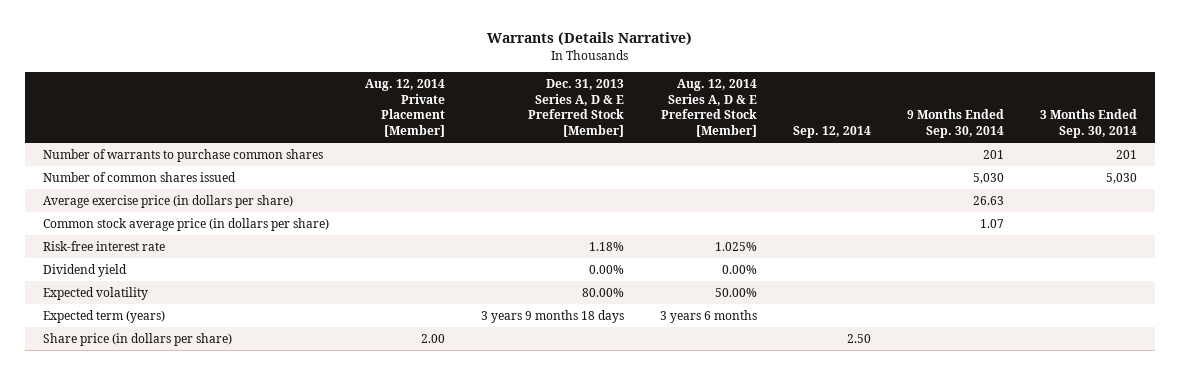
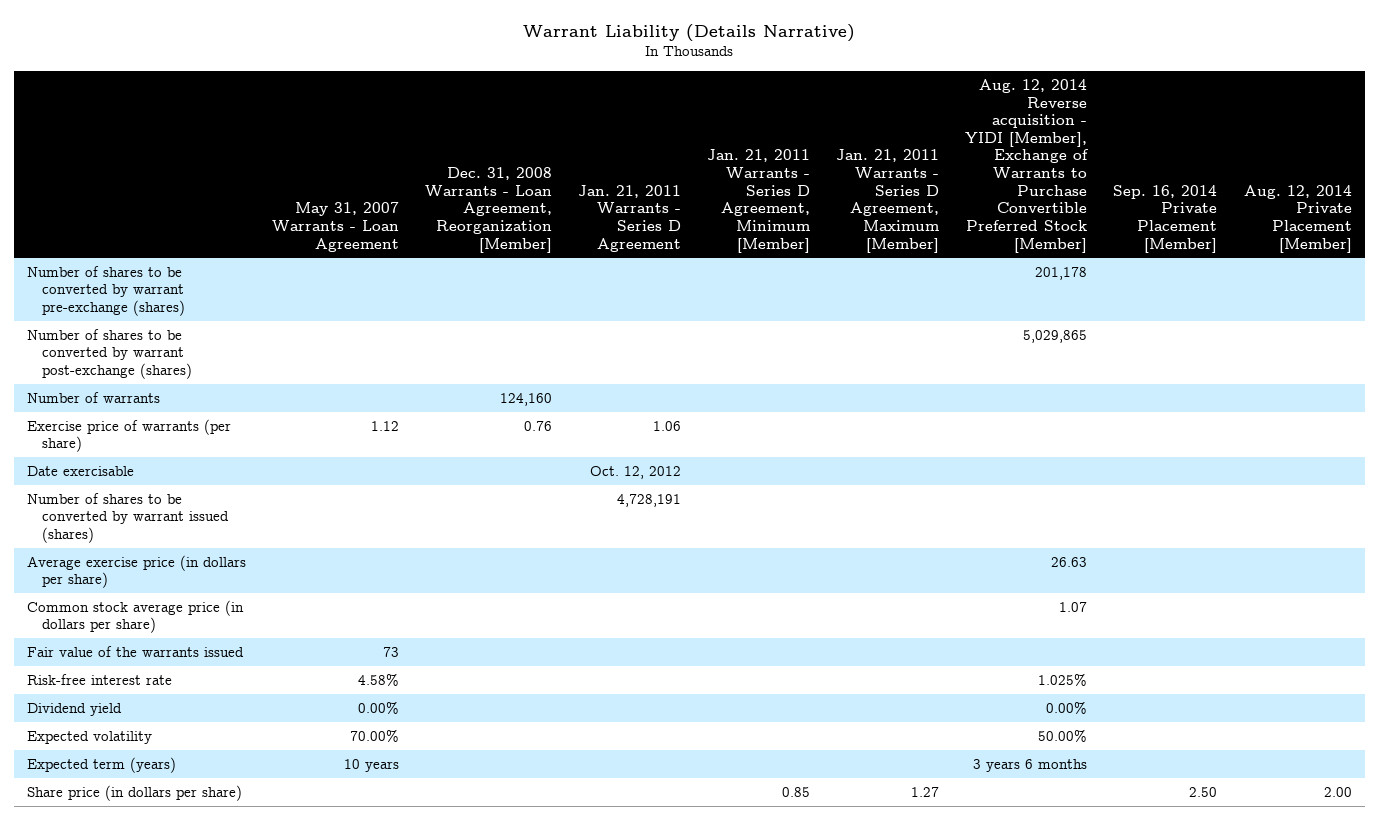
- Warrants (Details Narrative)
+ Warrant Liability (Details Narrative)
- | Aug. 12, 2014 Private Placement [Member] | Dec. 31, 2013 Series A, D & E Preferred Stock [Member] | Aug. 12, 2014 Series A, D & E Preferred Stock [Member] | Sep. 12, 2014 | 9 Months Ended Sep. 30, 2014 | 3 Months Ended Sep. 30, 2014
+ | May 31, 2007 Warrants - Loan Agreement | Dec. 31, 2008 Warrants - Loan Agreement, Reorganization [Member] | Jan. 21, 2011 Warrants - Series D Agreement | Jan. 21, 2011 Warrants - Series D Agreement, Minimum [Member] | Jan. 21, 2011 Warrants - Series D Agreement, Maximum [Member] | Aug. 12, 2014 Reverse acquisition - YIDI [Member], Exchange of Warrants to Purchase Convertible Preferred Stock [Member] | Sep. 16, 2014 Private Placement [Member] | Aug. 12, 2014 Private Placement [Member]
- Number of warrants to purchase common shares | | | | | 201 | 201
- Number of common shares issued | | | | | 5,030 | 5,030
+ Number of shares to be converted by warrant pre-exchange (shares) | | | | | | 201,178 | |
+ Number of shares to be converted by warrant post-exchange (shares) | | | | | | 5,029,865 | |
+ Number of warrants | | 124,160 | | | | | |
+ Exercise price of warrants (per share) | 1.12 | 0.76 | 1.06 | | | | |
+ Date exercisable | | | Oct. 12, 2012 | | | | |
+ Number of shares to be converted by warrant issued (shares) | | | 4,728,191 | | | | |
+ Fair value of the warrants issued | 73 | | | | | | |

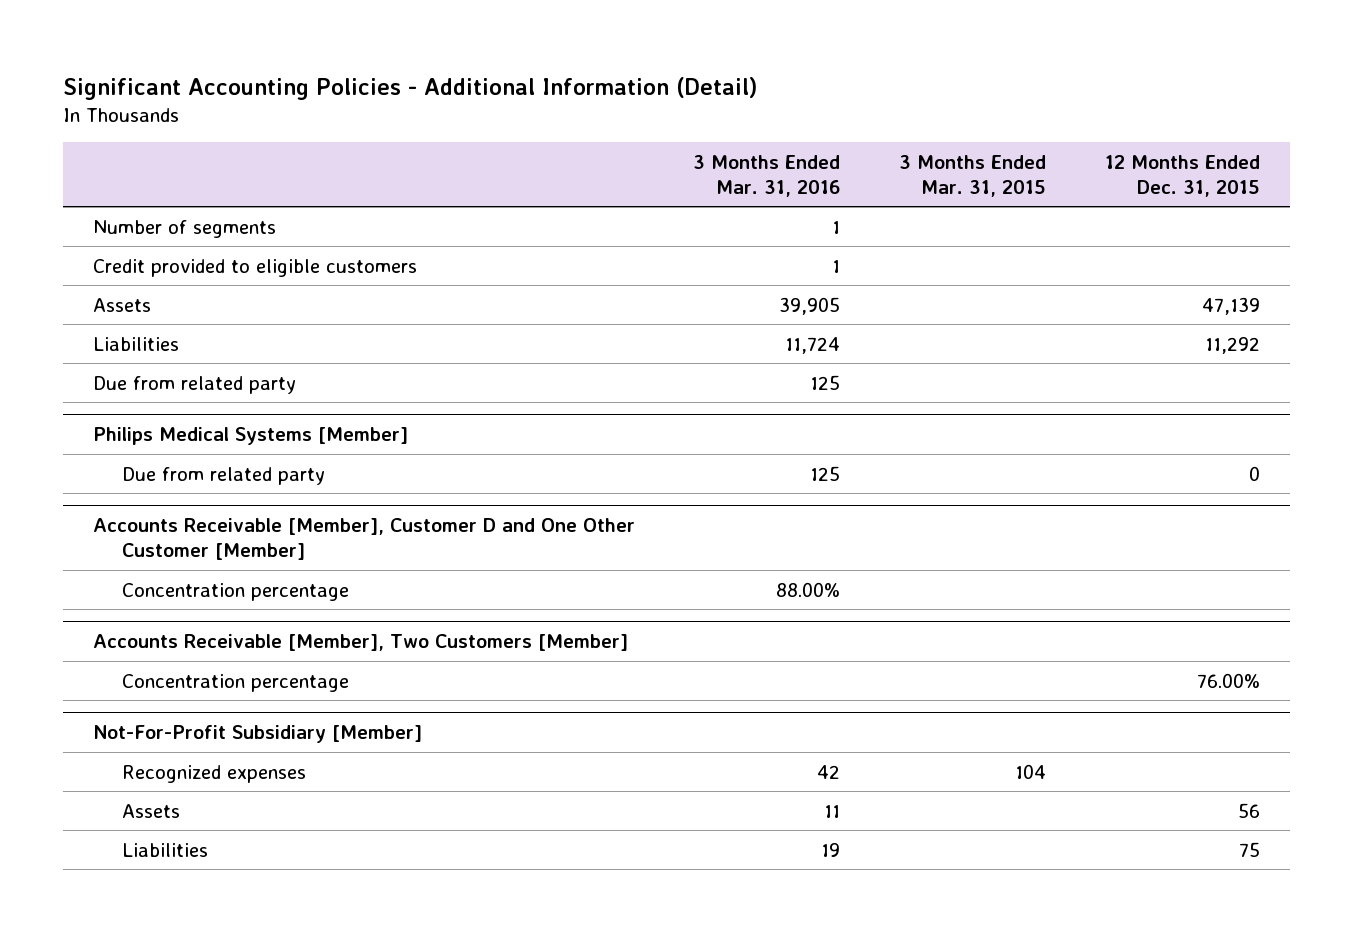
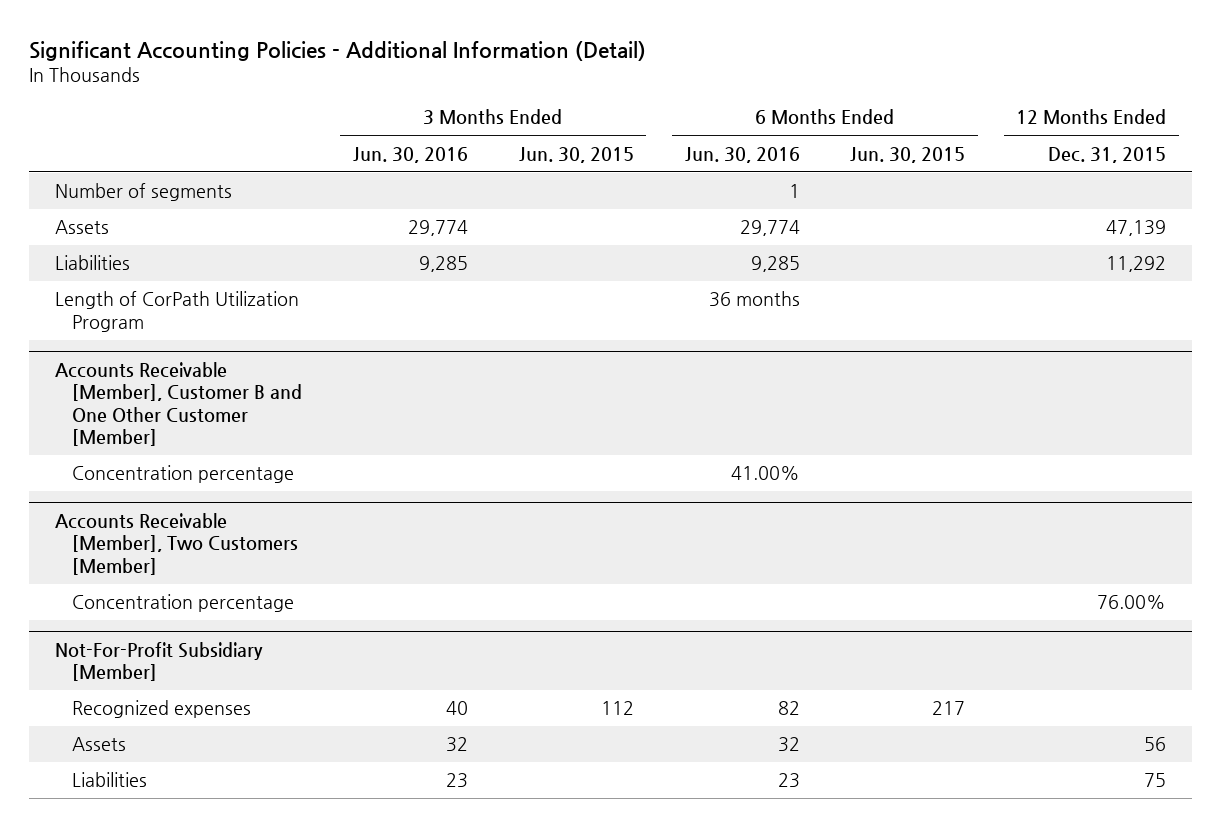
- | 3 Months Ended Mar. 31, 2016 | 3 Months Ended Mar. 31, 2015 | 12 Months Ended Dec. 31, 2015
+ | 3 Months Ended Jun. 30, 2016 | 3 Months Ended Jun. 30, 2015 | 6 Months Ended Jun. 30, 2016 | 6 Months Ended Jun. 30, 2015 | 12 Months Ended Dec. 31, 2015
- Credit provided to eligible customers | 1 | |
- Due from related party | 125 | |
- Philips Medical Systems [Member]
- Due from related party | 125 | | 0
- Accounts Receivable [Member], Customer D and One Other Customer [Member]
+ Length of CorPath Utilization Program | | | 36 months | |
+ Accounts Receivable [Member], Customer B and One Other Customer [Member]

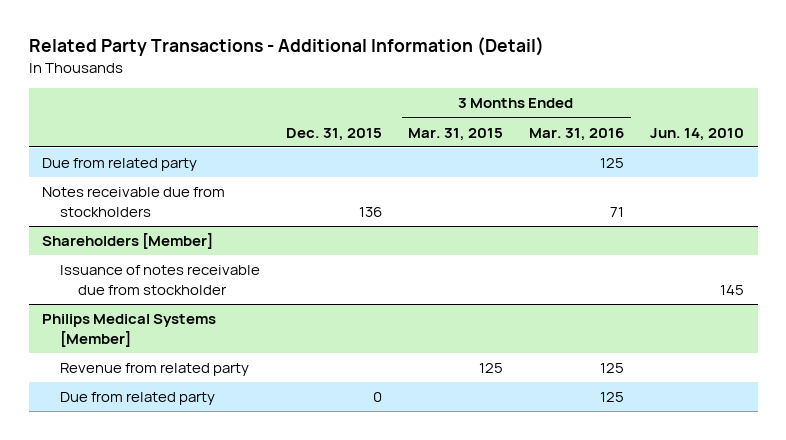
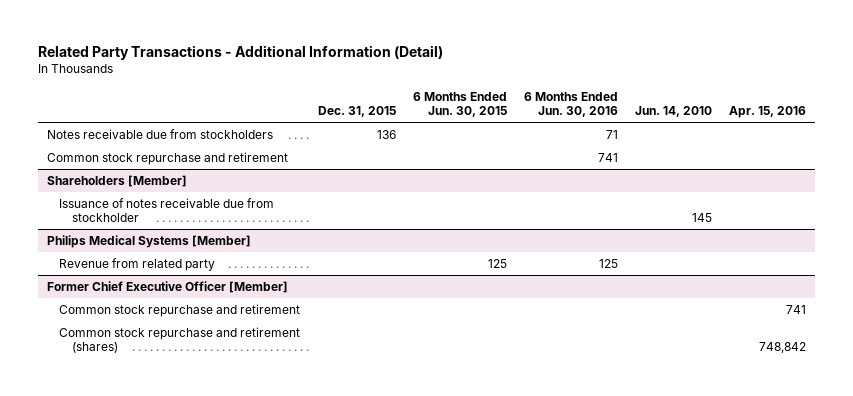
- | Dec. 31, 2015 | 3 Months Ended Mar. 31, 2015 | 3 Months Ended Mar. 31, 2016 | Jun. 14, 2010
+ | Dec. 31, 2015 | 6 Months Ended Jun. 30, 2015 | 6 Months Ended Jun. 30, 2016 | Jun. 14, 2010 | Apr. 15, 2016
- Due from related party | | | 125 |
+ Common stock repurchase and retirement | | | 741 | |
@ Philips Medical Systems [Member]
- Due from related party | 0 | | 125 |
+ Former Chief Executive Officer [Member]
+ Common stock repurchase and retirement | | | | | 741
+ Common stock repurchase and retirement (shares) | | | | | 748,842

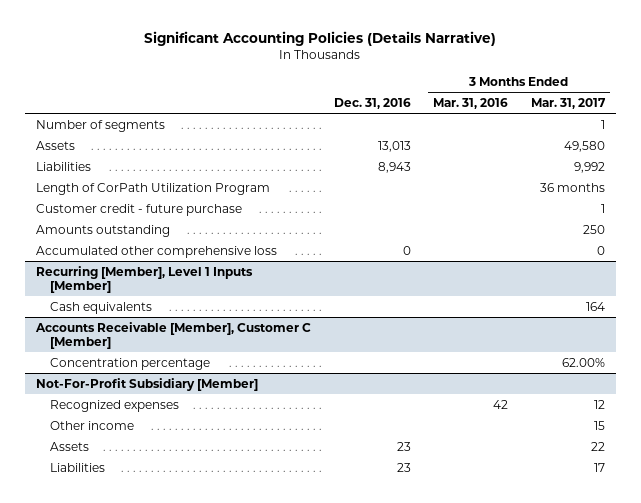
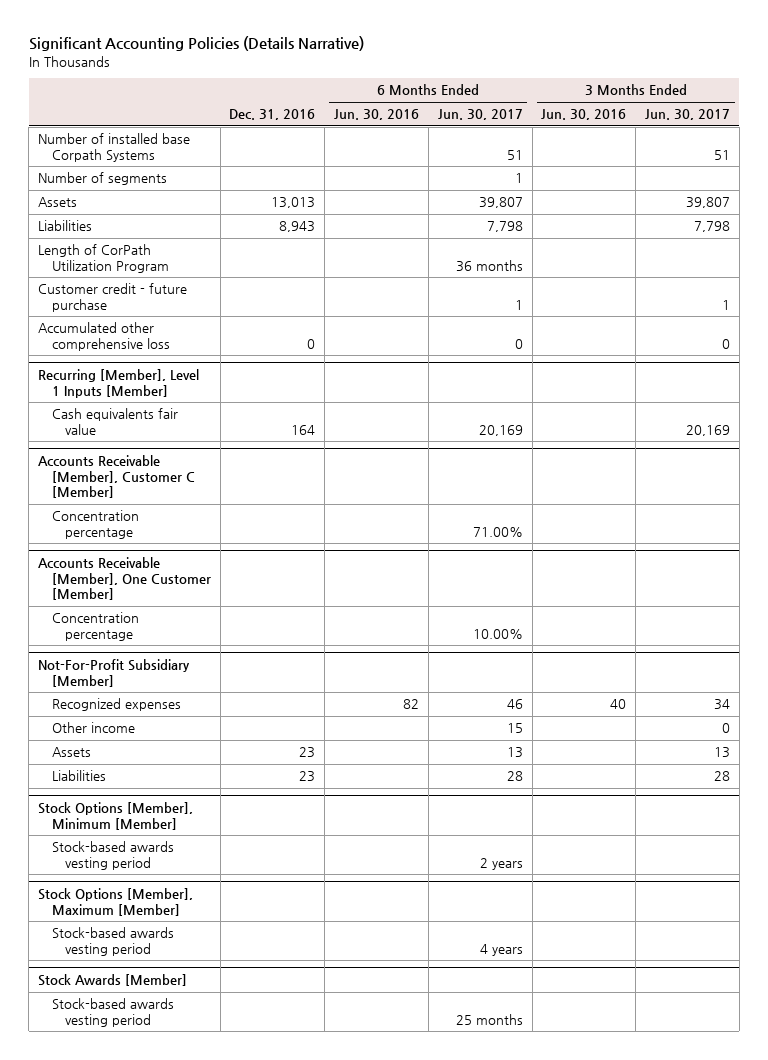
- | Dec. 31, 2016 | 3 Months Ended Mar. 31, 2016 | 3 Months Ended Mar. 31, 2017
+ | Dec. 31, 2016 | 6 Months Ended Jun. 30, 2016 | 6 Months Ended Jun. 30, 2017 | 3 Months Ended Jun. 30, 2016 | 3 Months Ended Jun. 30, 2017
+ Number of installed base Corpath Systems | | | 51 | | 51
- Amounts outstanding | | | 250
@ Recurring [Member], Level 1 Inputs [Member]
- Cash equivalents | | | 164
+ Cash equivalents fair value | 164 | | 20,169 | | 20,169
+ Accounts Receivable [Member], One Customer [Member]
+ Concentration percentage | | | 10.00% | |
+ Stock Options [Member], Minimum [Member]
+ Stock-based awards vesting period | | | 2 years | |
+ Stock Options [Member], Maximum [Member]
+ Stock-based awards vesting period | | | 4 years | |
+ Stock Awards [Member]
+ Stock-based awards vesting period | | | 25 months | |

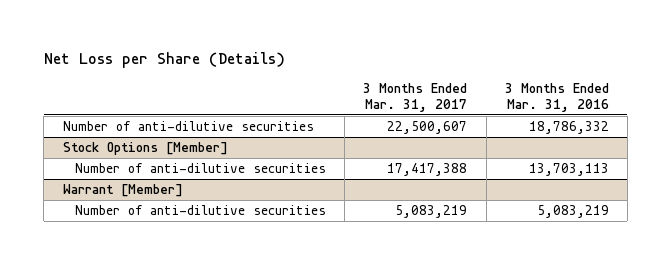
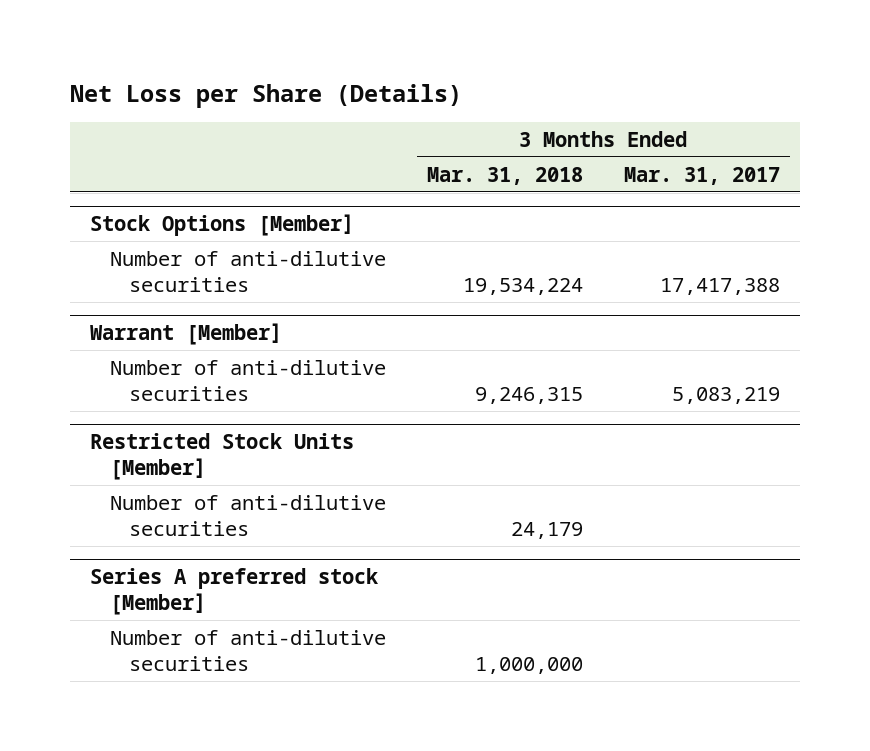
- | 3 Months Ended Mar. 31, 2017 | 3 Months Ended Mar. 31, 2016
+ | 3 Months Ended Mar. 31, 2018 | 3 Months Ended Mar. 31, 2017
- Number of anti-dilutive securities | 22,500,607 | 18,786,332
+ Restricted Stock Units [Member]
+ Number of anti-dilutive securities | 24,179 |
+ Series A preferred stock [Member]
+ Number of anti-dilutive securities | 1,000,000 |

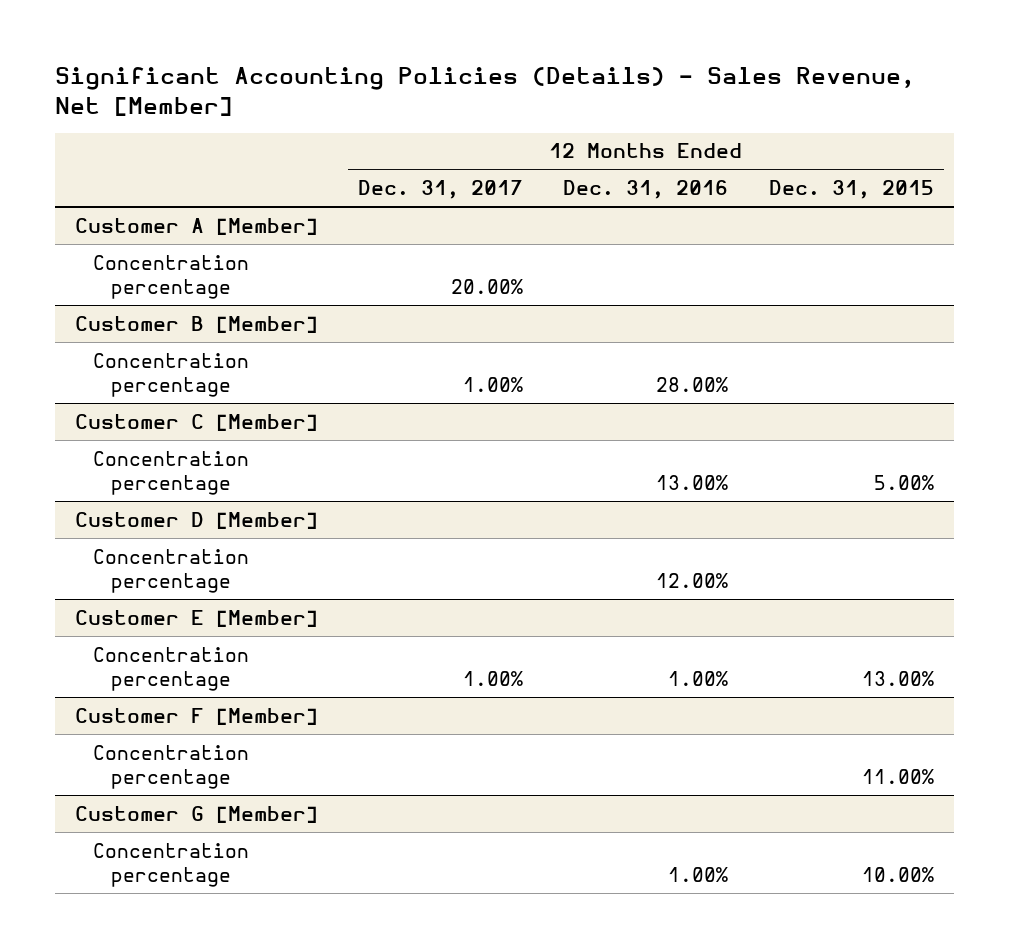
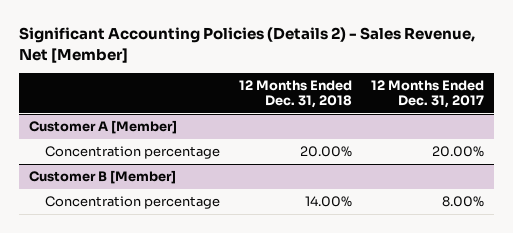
- Significant Accounting Policies (Details) - Sales Revenue, Net [Member]
+ Significant Accounting Policies (Details 2) - Sales Revenue, Net [Member]
- | 12 Months Ended Dec. 31, 2017 | 12 Months Ended Dec. 31, 2016 | 12 Months Ended Dec. 31, 2015
+ | 12 Months Ended Dec. 31, 2018 | 12 Months Ended Dec. 31, 2017
@ Customer B [Member]
- Concentration percentage | 1.00% | 28.00% |
- Customer C [Member]
- Concentration percentage | | 13.00% | 5.00%
- Customer D [Member]
- Concentration percentage | | 12.00% |
- Customer E [Member]
- Concentration percentage | 1.00% | 1.00% | 13.00%
- Customer F [Member]
- Concentration percentage | | | 11.00%
- Customer G [Member]
- Concentration percentage | | 1.00% | 10.00%
@ Customer B [Member]
+ Concentration percentage | 14.00% | 8.00%

